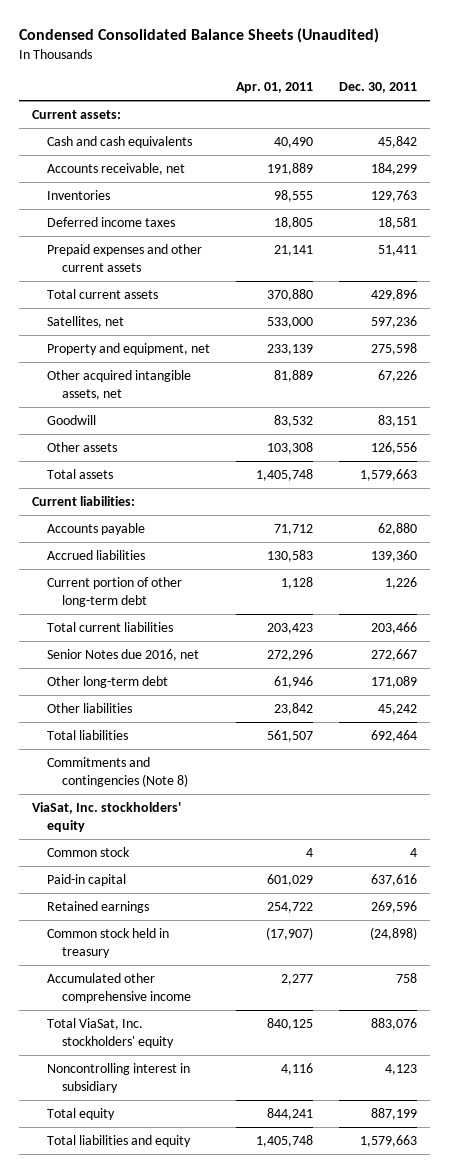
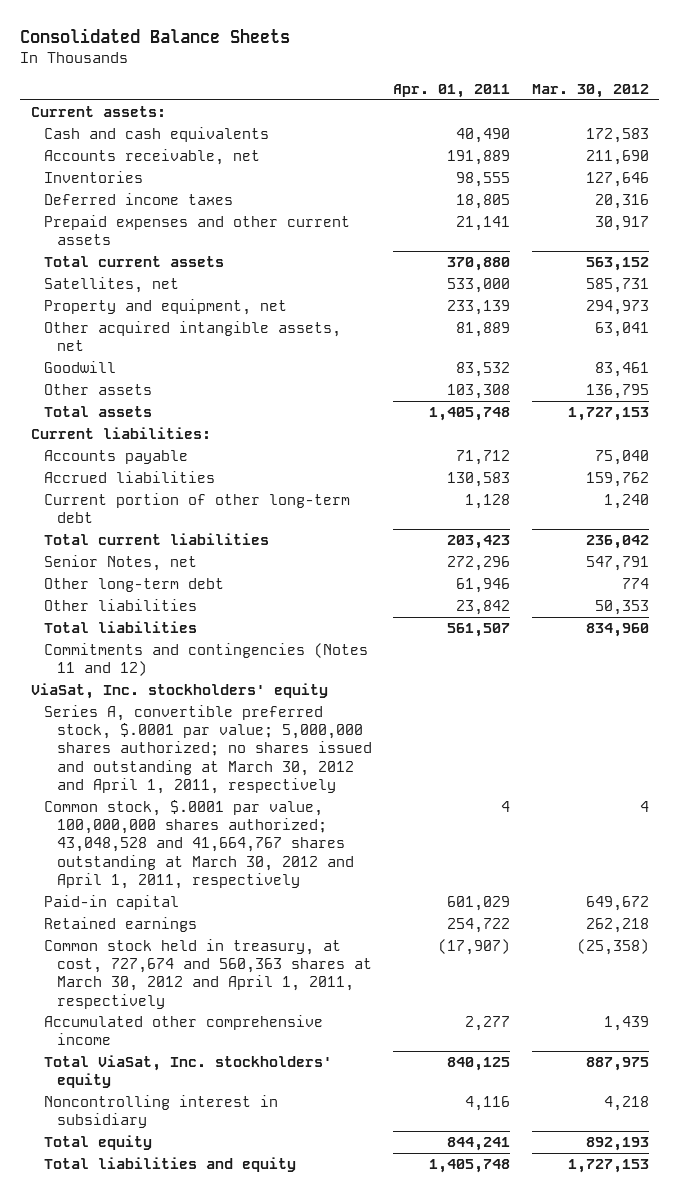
- Condensed Consolidated Balance Sheets (Unaudited)
+ Consolidated Balance Sheets
- | Apr. 01, 2011 | Dec. 30, 2011
+ | Apr. 01, 2011 | Mar. 30, 2012
- Senior Notes due 2016, net | 272,296 | 272,667
+ Senior Notes, net | 272,296 | 547,791
- Commitments and contingencies (Note 8)
+ Commitments and contingencies (Notes 11 and 12)
- Common stock | 4 | 4
+ Series A, convertible preferred stock, $.0001 par value; 5,000,000 shares authorized; no shares issued and outstanding at March 30, 2012 and April 1, 2011, respectively
+ Common stock, $.0001 par value, 100,000,000 shares authorized; 43,048,528 and 41,664,767 shares outstanding at March 30, 2012 and April 1, 2011, respectively | 4 | 4
- Common stock held in treasury | (17,907) | (24,898)
+ Common stock held in treasury, at cost, 727,674 and 560,363 shares at March 30, 2012 and April 1, 2011, respectively | (17,907) | (25,358)

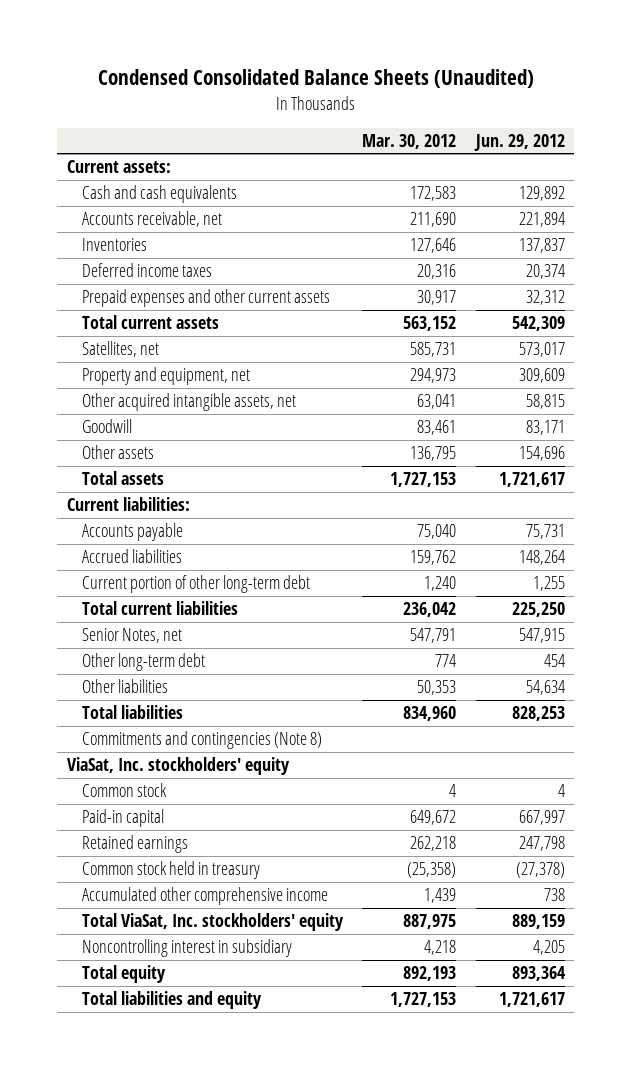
- Consolidated Balance Sheets
+ Condensed Consolidated Balance Sheets (Unaudited)
- | Apr. 01, 2011 | Mar. 30, 2012
+ | Mar. 30, 2012 | Jun. 29, 2012
- Commitments and contingencies (Notes 11 and 12)
+ Commitments and contingencies (Note 8)
- Series A, convertible preferred stock, $.0001 par value; 5,000,000 shares authorized; no shares issued and outstanding at March 30, 2012 and April 1, 2011, respectively
- Common stock, $.0001 par value, 100,000,000 shares authorized; 43,048,528 and 41,664,767 shares outstanding at March 30, 2012 and April 1, 2011, respectively | 4 | 4
+ Common stock | 4 | 4
- Common stock held in treasury, at cost, 727,674 and 560,363 shares at March 30, 2012 and April 1, 2011, respectively | (17,907) | (25,358)
+ Common stock held in treasury | (25,358) | (27,378)

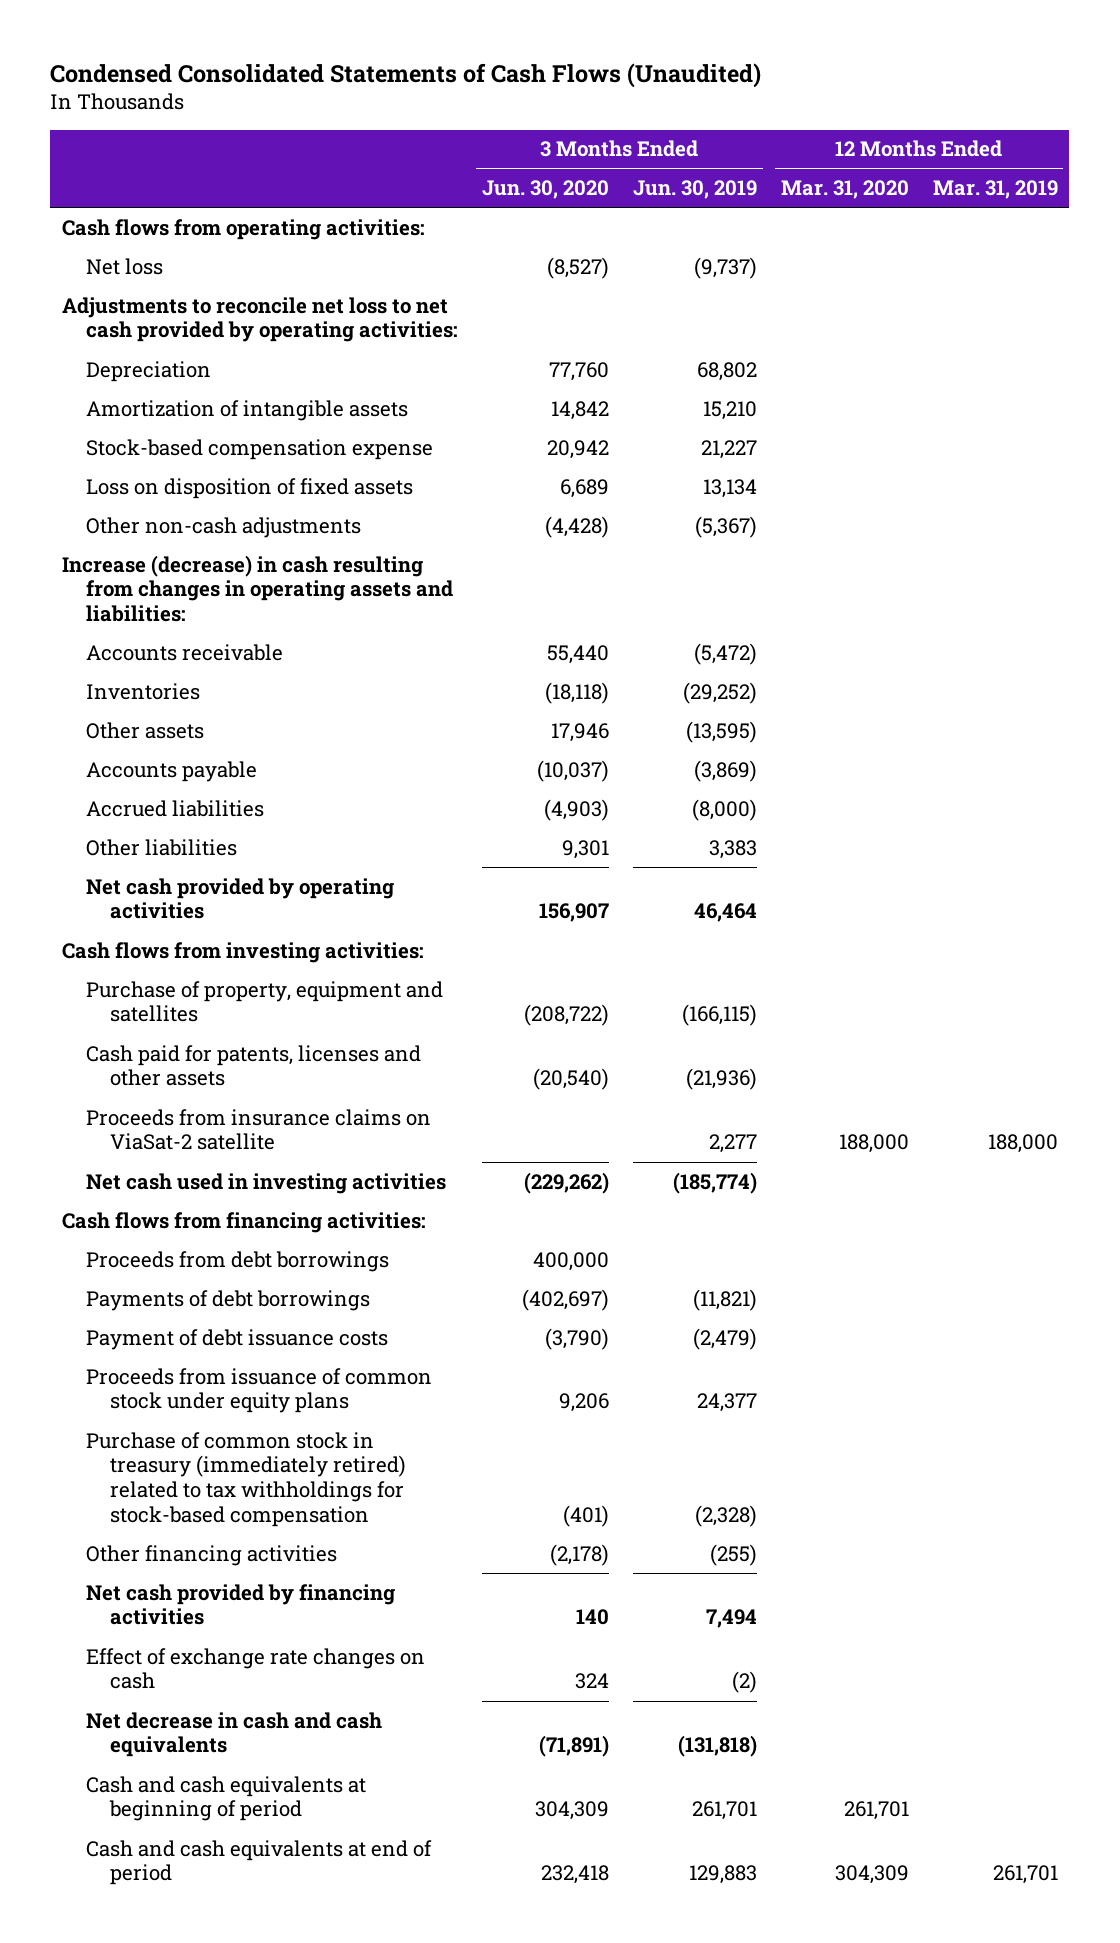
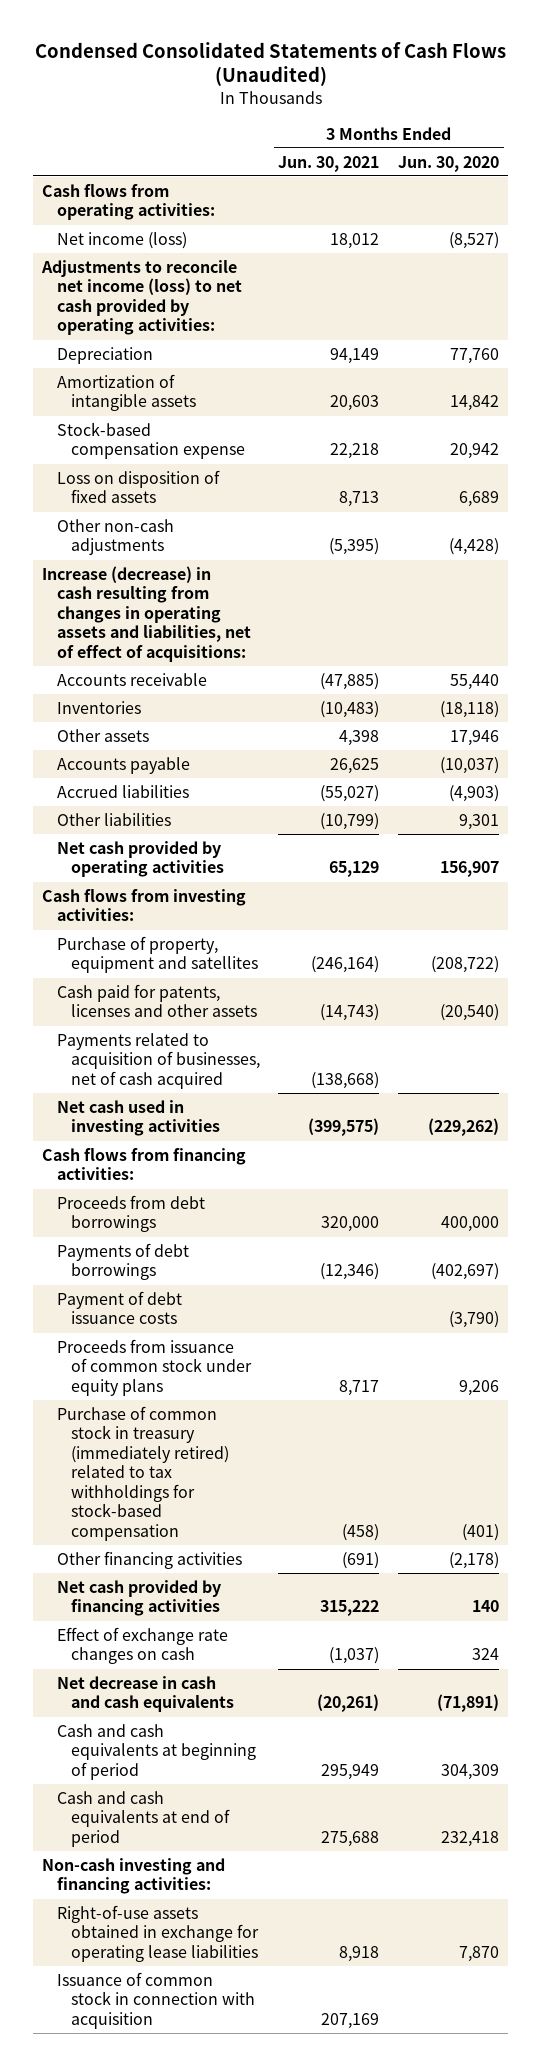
- | 3 Months Ended Jun. 30, 2020 | 3 Months Ended Jun. 30, 2019 | 12 Months Ended Mar. 31, 2020 | 12 Months Ended Mar. 31, 2019
+ | 3 Months Ended Jun. 30, 2021 | 3 Months Ended Jun. 30, 2020
- Net loss | (8,527) | (9,737) | |
- Adjustments to reconcile net loss to net cash provided by operating activities:
+ Net income (loss) | 18,012 | (8,527)
+ Adjustments to reconcile net income (loss) to net cash provided by operating activities:
- Increase (decrease) in cash resulting from changes in operating assets and liabilities:
+ Increase (decrease) in cash resulting from changes in operating assets and liabilities, net of effect of acquisitions:
- Proceeds from insurance claims on ViaSat-2 satellite | | 2,277 | 188,000 | 188,000
+ Payments related to acquisition of businesses, net of cash acquired | (138,668) |
+ Non-cash investing and financing activities:
+ Right-of-use assets obtained in exchange for operating lease liabilities | 8,918 | 7,870
+ Issuance of common stock in connection with acquisition | 207,169 |

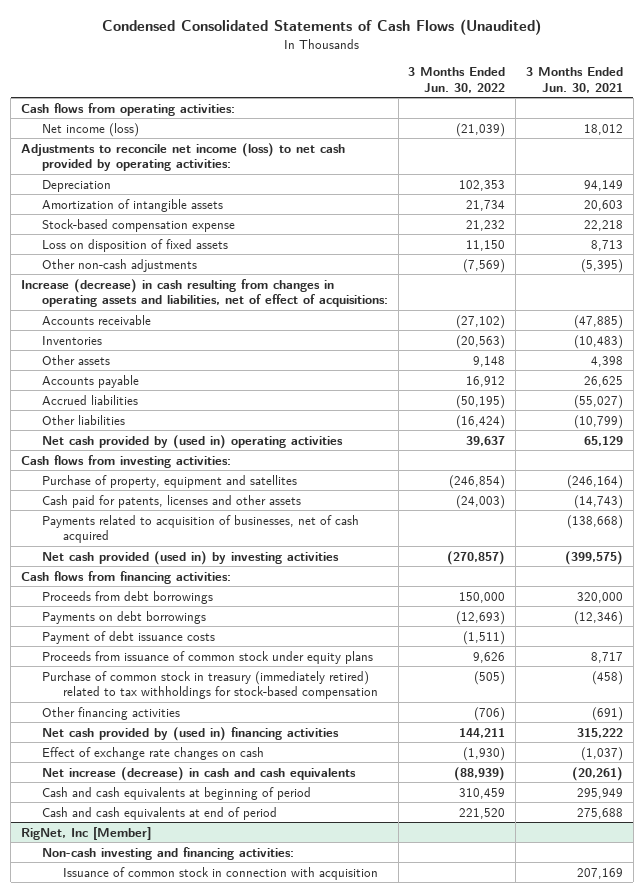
- | 3 Months Ended Jun. 30, 2021 | 3 Months Ended Jun. 30, 2020
+ | 3 Months Ended Jun. 30, 2022 | 3 Months Ended Jun. 30, 2021
- Net cash provided by operating activities | 65,129 | 156,907
+ Net cash provided by (used in) operating activities | 39,637 | 65,129
- Net cash used in investing activities | (399,575) | (229,262)
+ Net cash provided (used in) by investing activities | (270,857) | (399,575)
- Payments of debt borrowings | (12,346) | (402,697)
+ Payments on debt borrowings | (12,693) | (12,346)
- Net cash provided by financing activities | 315,222 | 140
+ Net cash provided by (used in) financing activities | 144,211 | 315,222
- Net decrease in cash and cash equivalents | (20,261) | (71,891)
+ Net increase (decrease) in cash and cash equivalents | (88,939) | (20,261)
+ RigNet, Inc [Member]
- Right-of-use assets obtained in exchange for operating lease liabilities | 8,918 | 7,870

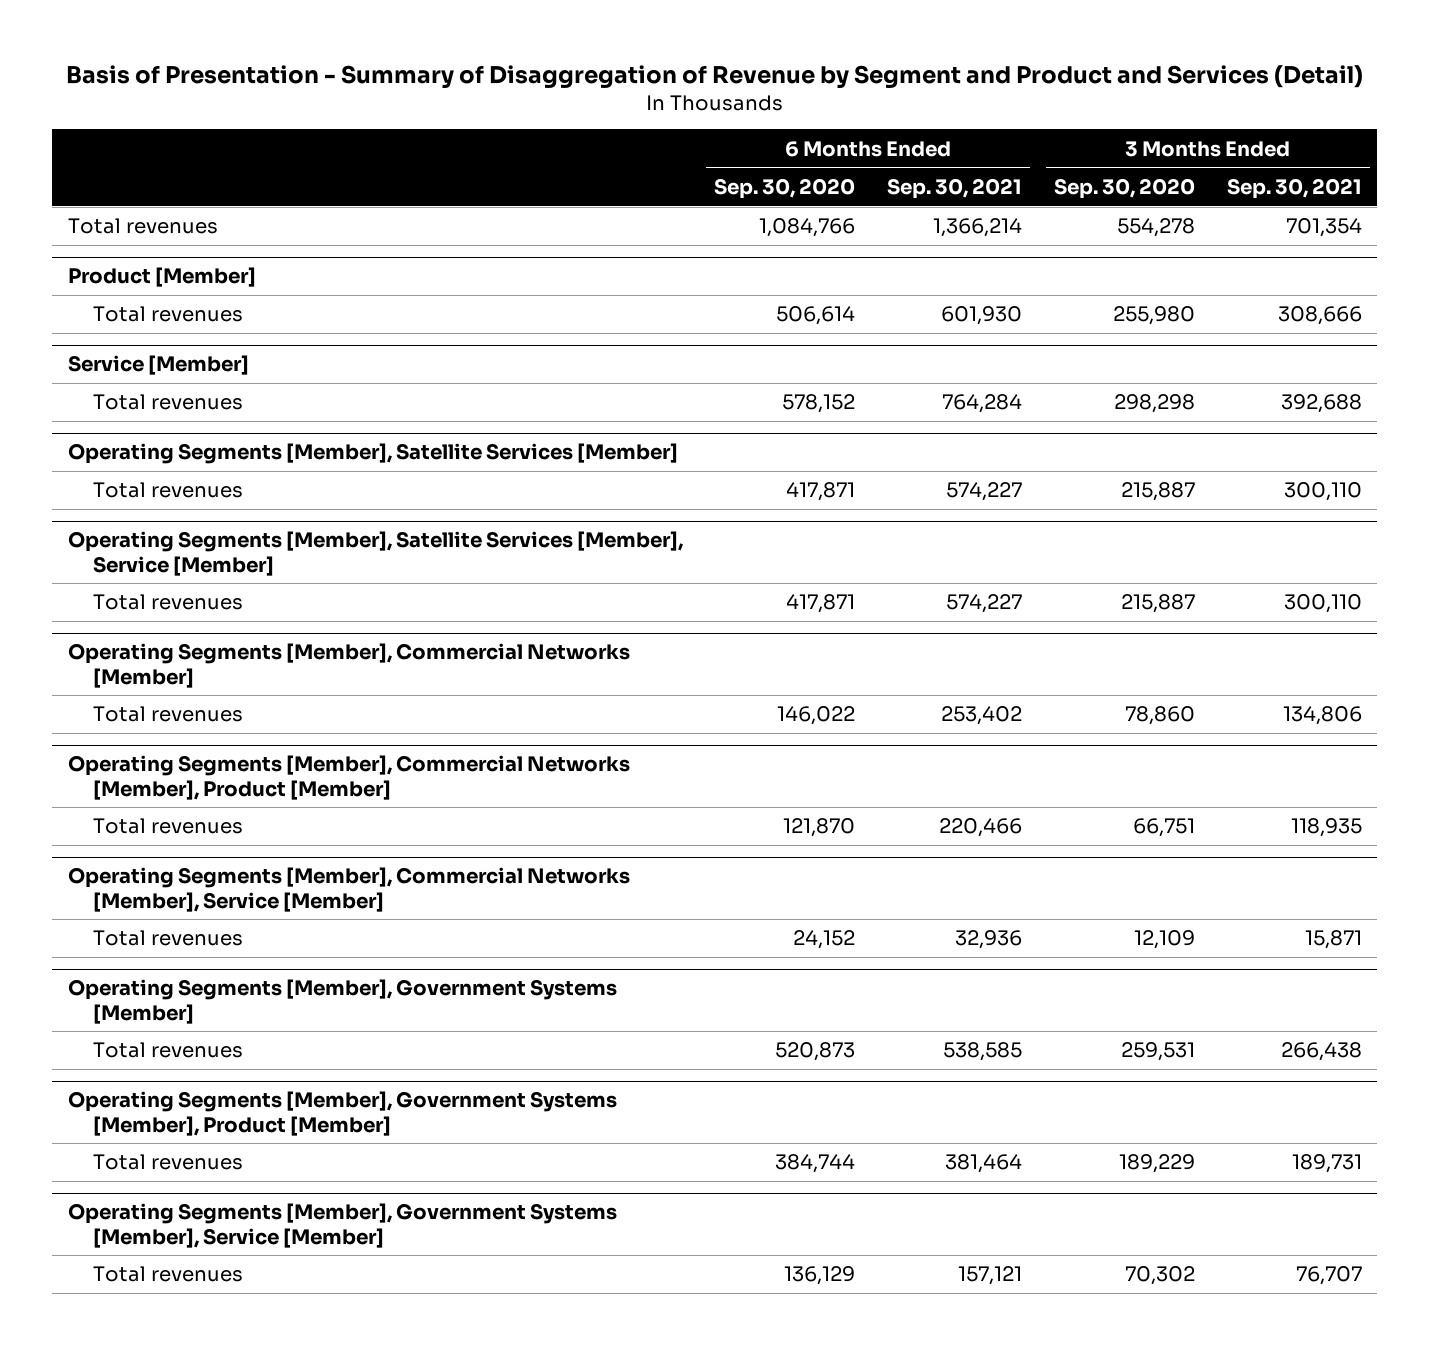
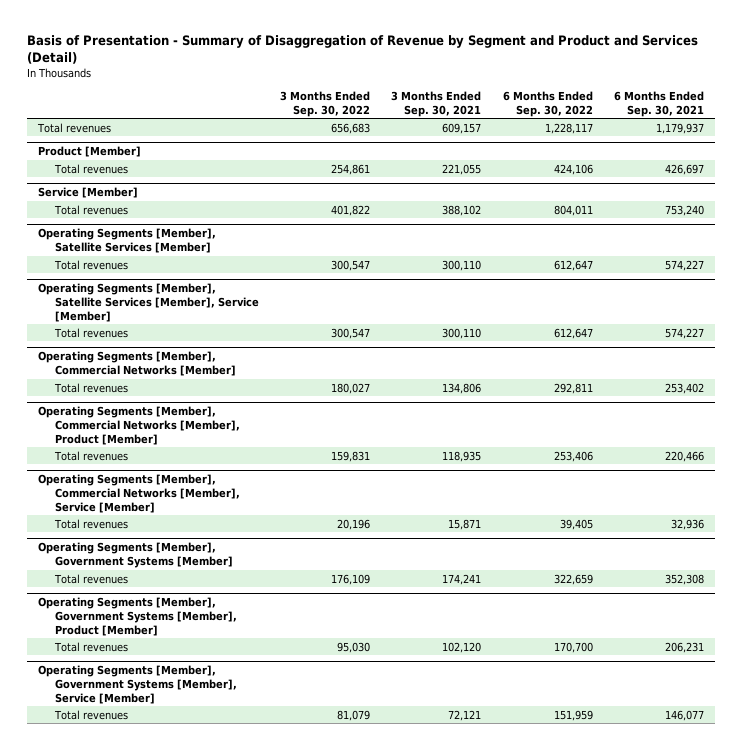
- | 6 Months Ended Sep. 30, 2020 | 6 Months Ended Sep. 30, 2021 | 3 Months Ended Sep. 30, 2020 | 3 Months Ended Sep. 30, 2021
+ | 3 Months Ended Sep. 30, 2022 | 3 Months Ended Sep. 30, 2021 | 6 Months Ended Sep. 30, 2022 | 6 Months Ended Sep. 30, 2021
- Total revenues | 1,084,766 | 1,366,214 | 554,278 | 701,354
+ Total revenues | 656,683 | 609,157 | 1,228,117 | 1,179,937
@ Product [Member]
- Total revenues | 506,614 | 601,930 | 255,980 | 308,666
+ Total revenues | 254,861 | 221,055 | 424,106 | 426,697
@ Service [Member]
- Total revenues | 578,152 | 764,284 | 298,298 | 392,688
+ Total revenues | 401,822 | 388,102 | 804,011 | 753,240
@ Operating Segments [Member], Government Systems [Member]
- Total revenues | 520,873 | 538,585 | 259,531 | 266,438
+ Total revenues | 176,109 | 174,241 | 322,659 | 352,308
@ Operating Segments [Member], Government Systems [Member], Product [Member]
- Total revenues | 384,744 | 381,464 | 189,229 | 189,731
+ Total revenues | 95,030 | 102,120 | 170,700 | 206,231
@ Operating Segments [Member], Government Systems [Member], Service [Member]
- Total revenues | 136,129 | 157,121 | 70,302 | 76,707
+ Total revenues | 81,079 | 72,121 | 151,959 | 146,077

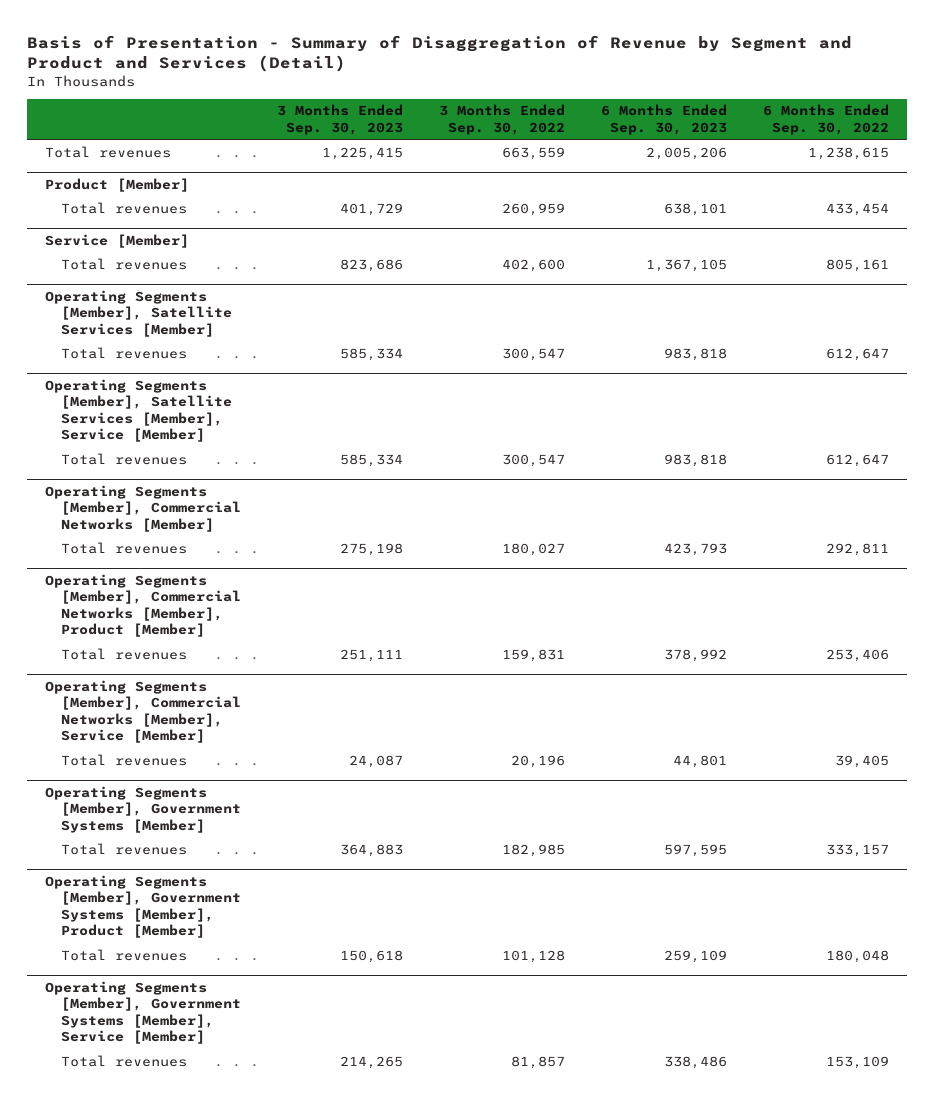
- | 3 Months Ended Sep. 30, 2022 | 3 Months Ended Sep. 30, 2021 | 6 Months Ended Sep. 30, 2022 | 6 Months Ended Sep. 30, 2021
+ | 3 Months Ended Sep. 30, 2023 | 3 Months Ended Sep. 30, 2022 | 6 Months Ended Sep. 30, 2023 | 6 Months Ended Sep. 30, 2022
- Total revenues | 656,683 | 609,157 | 1,228,117 | 1,179,937
+ Total revenues | 1,225,415 | 663,559 | 2,005,206 | 1,238,615
@ Product [Member]
- Total revenues | 254,861 | 221,055 | 424,106 | 426,697
+ Total revenues | 401,729 | 260,959 | 638,101 | 433,454
@ Service [Member]
- Total revenues | 401,822 | 388,102 | 804,011 | 753,240
+ Total revenues | 823,686 | 402,600 | 1,367,105 | 805,161
@ Operating Segments [Member], Government Systems [Member]
- Total revenues | 176,109 | 174,241 | 322,659 | 352,308
+ Total revenues | 364,883 | 182,985 | 597,595 | 333,157
@ Operating Segments [Member], Government Systems [Member], Product [Member]
- Total revenues | 95,030 | 102,120 | 170,700 | 206,231
+ Total revenues | 150,618 | 101,128 | 259,109 | 180,048
@ Operating Segments [Member], Government Systems [Member], Service [Member]
- Total revenues | 81,079 | 72,121 | 151,959 | 146,077
+ Total revenues | 214,265 | 81,857 | 338,486 | 153,109

